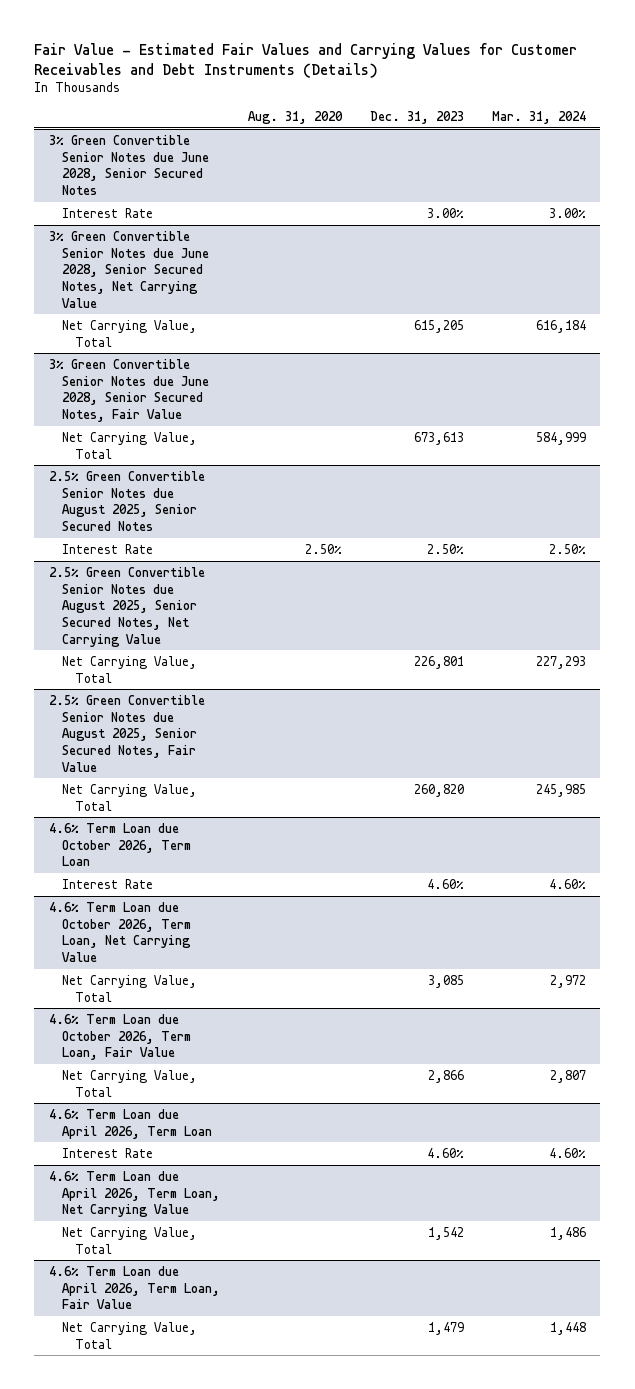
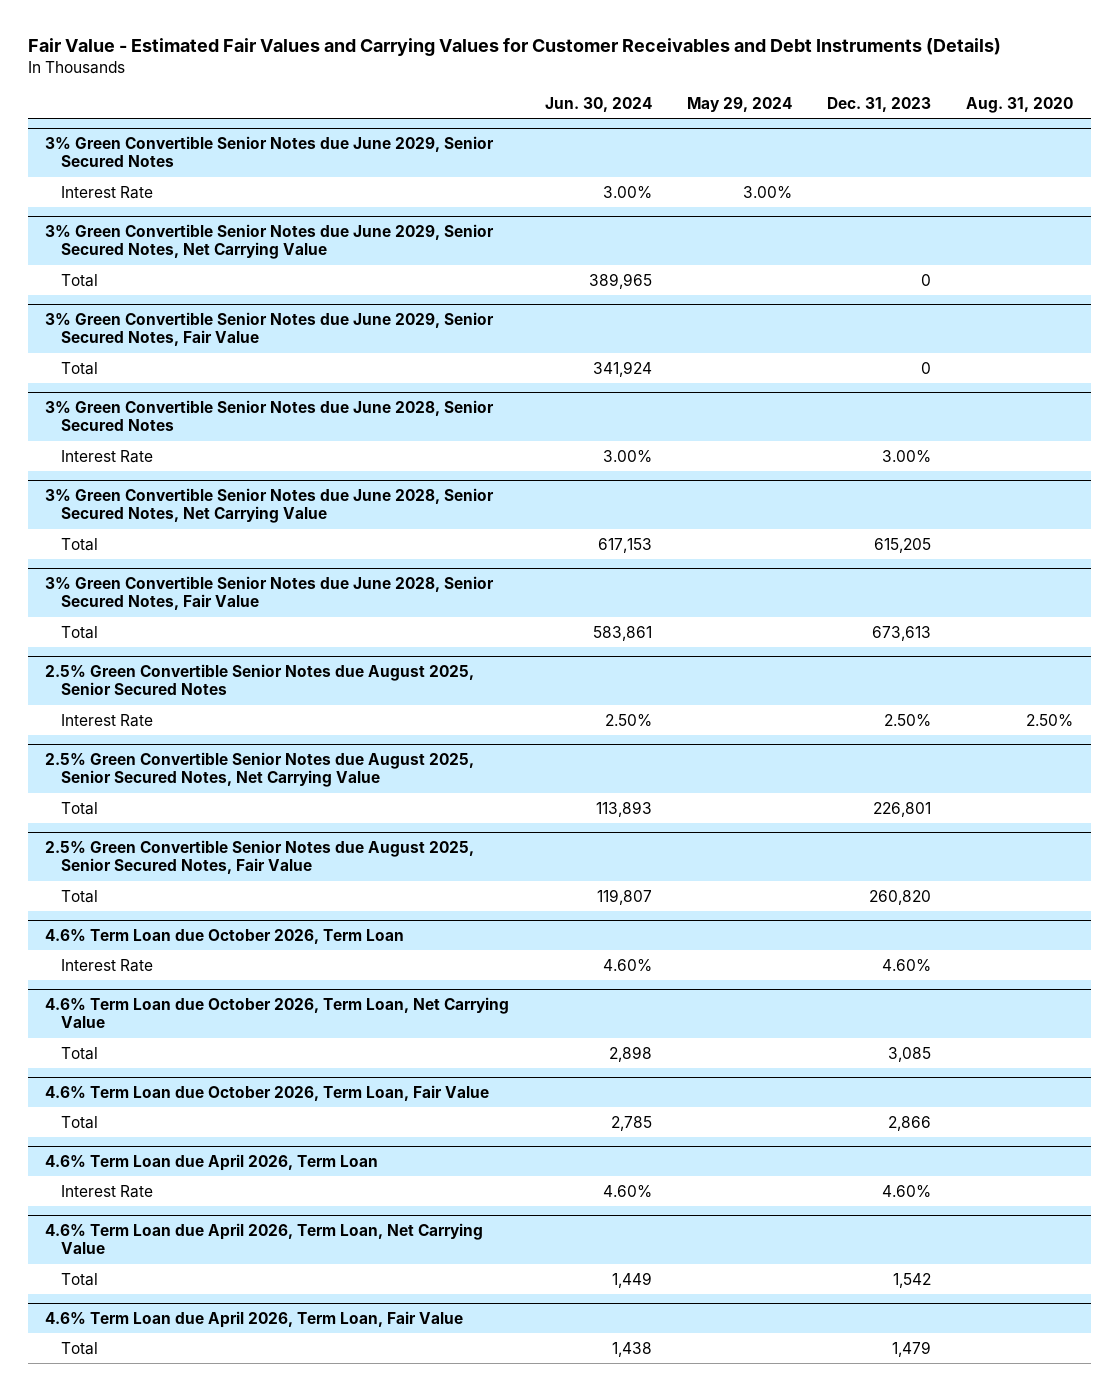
- | Aug. 31, 2020 | Dec. 31, 2023 | Mar. 31, 2024
+ | Jun. 30, 2024 | May 29, 2024 | Dec. 31, 2023 | Aug. 31, 2020
+ 3% Green Convertible Senior Notes due June 2029, Senior Secured Notes
+ Interest Rate | 3.00% | 3.00% | |
+ 3% Green Convertible Senior Notes due June 2029, Senior Secured Notes, Net Carrying Value
+ Total | 389,965 | | 0 |
+ 3% Green Convertible Senior Notes due June 2029, Senior Secured Notes, Fair Value
+ Total | 341,924 | | 0 |
@ 3% Green Convertible Senior Notes due June 2028, Senior Secured Notes, Net Carrying Value
- Net Carrying Value, Total | | 615,205 | 616,184
+ Total | 617,153 | | 615,205 |
@ 3% Green Convertible Senior Notes due June 2028, Senior Secured Notes, Fair Value
- Net Carrying Value, Total | | 673,613 | 584,999
+ Total | 583,861 | | 673,613 |
@ 2.5% Green Convertible Senior Notes due August 2025, Senior Secured Notes, Net Carrying Value
- Net Carrying Value, Total | | 226,801 | 227,293
+ Total | 113,893 | | 226,801 |
@ 2.5% Green Convertible Senior Notes due August 2025, Senior Secured Notes, Fair Value
- Net Carrying Value, Total | | 260,820 | 245,985
+ Total | 119,807 | | 260,820 |
@ 4.6% Term Loan due October 2026, Term Loan, Net Carrying Value
- Net Carrying Value, Total | | 3,085 | 2,972
+ Total | 2,898 | | 3,085 |
@ 4.6% Term Loan due October 2026, Term Loan, Fair Value
- Net Carrying Value, Total | | 2,866 | 2,807
+ Total | 2,785 | | 2,866 |
@ 4.6% Term Loan due April 2026, Term Loan, Net Carrying Value
- Net Carrying Value, Total | | 1,542 | 1,486
+ Total | 1,449 | | 1,542 |
@ 4.6% Term Loan due April 2026, Term Loan, Fair Value
- Net Carrying Value, Total | | 1,479 | 1,448
+ Total | 1,438 | | 1,479 |

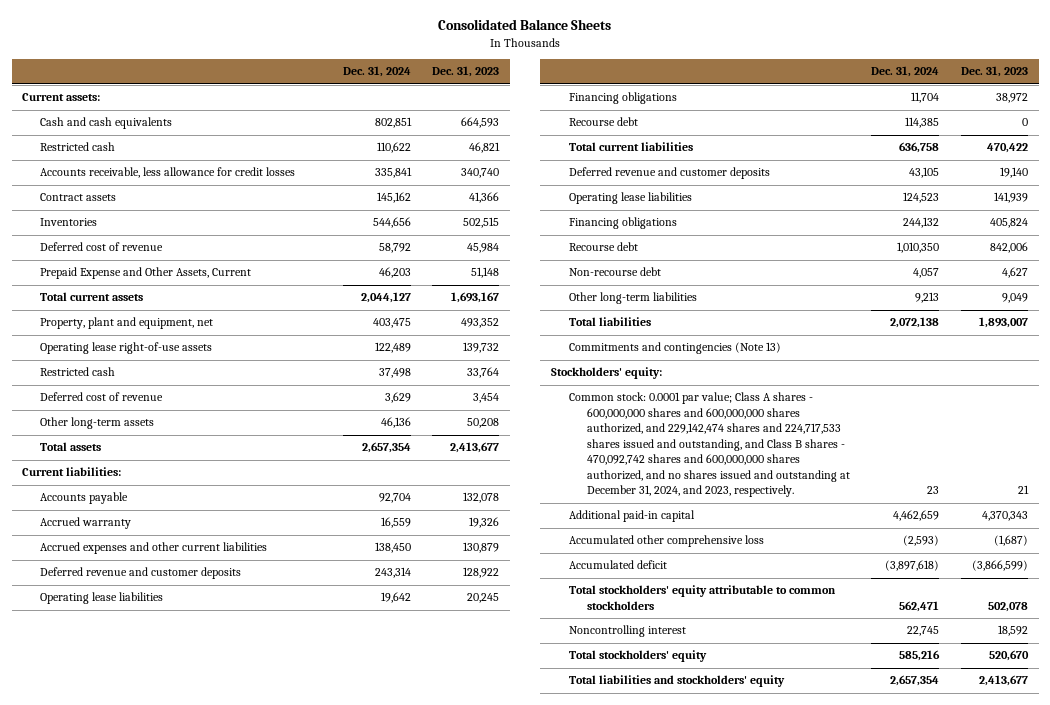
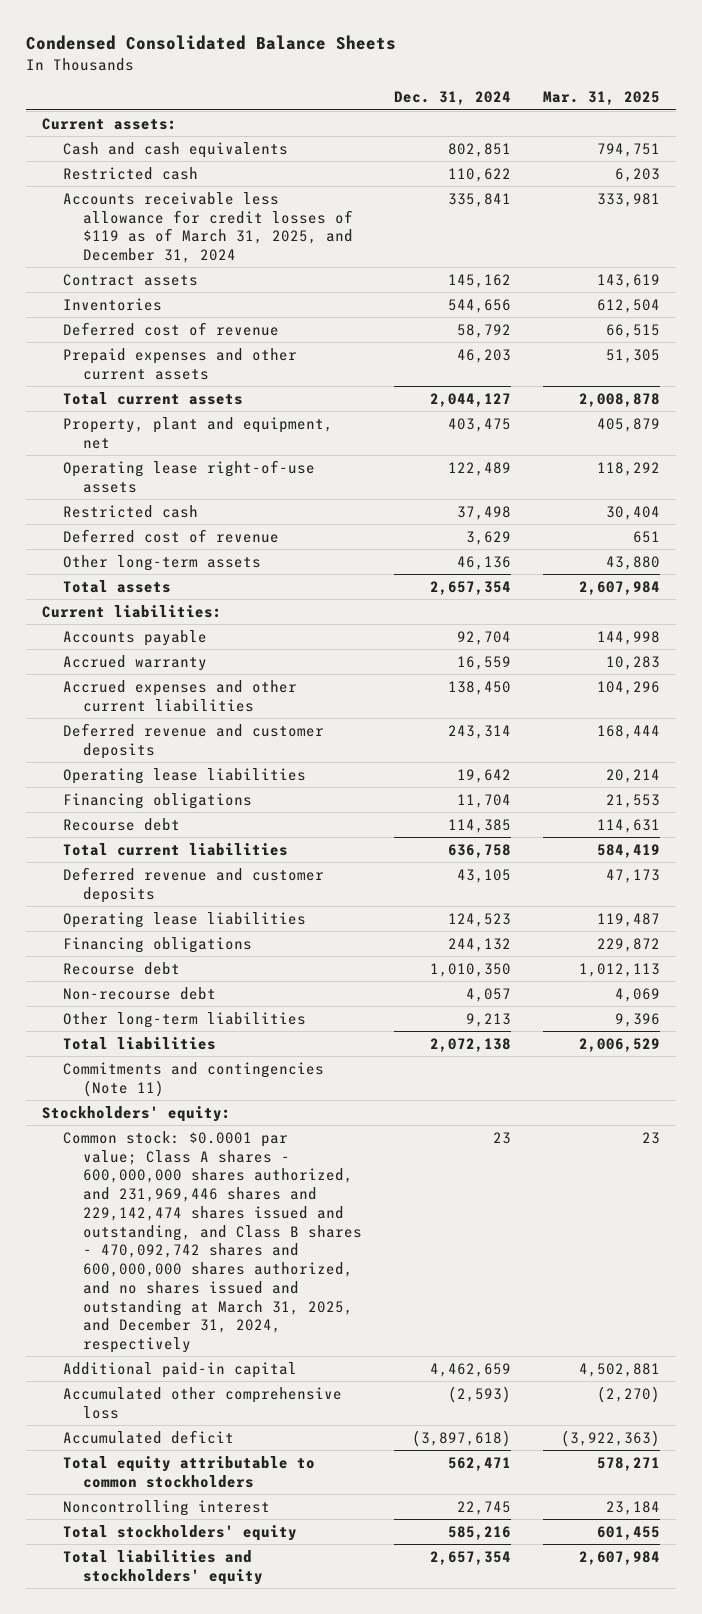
- Consolidated Balance Sheets
+ Condensed Consolidated Balance Sheets
- | Dec. 31, 2024 | Dec. 31, 2023
+ | Dec. 31, 2024 | Mar. 31, 2025
- Accounts receivable, less allowance for credit losses | 335,841 | 340,740
+ Accounts receivable less allowance for credit losses of $119 as of March 31, 2025, and December 31, 2024 | 335,841 | 333,981
- Prepaid Expense and Other Assets, Current | 46,203 | 51,148
+ Prepaid expenses and other current assets | 46,203 | 51,305
- Commitments and contingencies (Note 13)
+ Commitments and contingencies (Note 11)
- Common stock: 0.0001 par value; Class A shares - 600,000,000 shares and 600,000,000 shares authorized, and 229,142,474 shares and 224,717,533 shares issued and outstanding, and Class B shares - 470,092,742 shares and 600,000,000 shares authorized, and no shares issued and outstanding at December 31, 2024, and 2023, respectively. | 23 | 21
+ Common stock: $0.0001 par value; Class A shares - 600,000,000 shares authorized, and 231,969,446 shares and 229,142,474 shares issued and outstanding, and Class B shares - 470,092,742 shares and 600,000,000 shares authorized, and no shares issued and outstanding at March 31, 2025, and December 31, 2024, respectively | 23 | 23
- Total stockholders' equity attributable to common stockholders | 562,471 | 502,078
+ Total equity attributable to common stockholders | 562,471 | 578,271

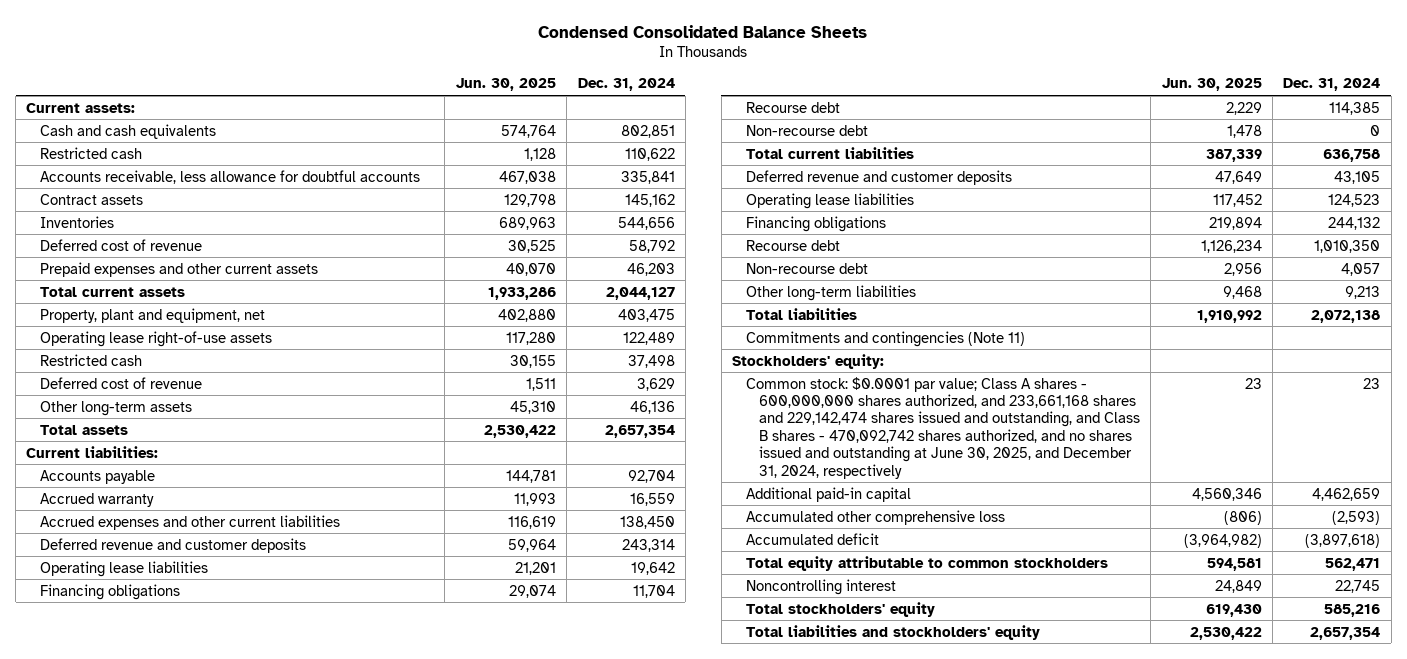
- | Dec. 31, 2024 | Mar. 31, 2025
+ | Jun. 30, 2025 | Dec. 31, 2024
- Accounts receivable less allowance for credit losses of $119 as of March 31, 2025, and December 31, 2024 | 335,841 | 333,981
+ Accounts receivable, less allowance for doubtful accounts | 467,038 | 335,841
+ Non-recourse debt | 1,478 | 0
- Common stock: $0.0001 par value; Class A shares - 600,000,000 shares authorized, and 231,969,446 shares and 229,142,474 shares issued and outstanding, and Class B shares - 470,092,742 shares and 600,000,000 shares authorized, and no shares issued and outstanding at March 31, 2025, and December 31, 2024, respectively | 23 | 23
+ Common stock: $0.0001 par value; Class A shares - 600,000,000 shares authorized, and 233,661,168 shares and 229,142,474 shares issued and outstanding, and Class B shares - 470,092,742 shares authorized, and no shares issued and outstanding at June 30, 2025, and December 31, 2024, respectively | 23 | 23

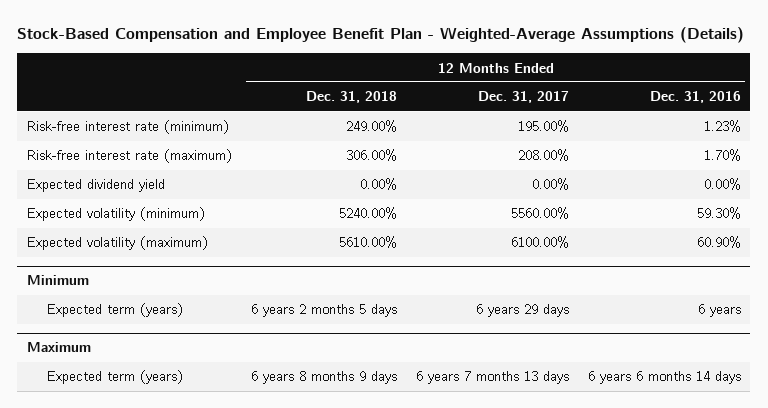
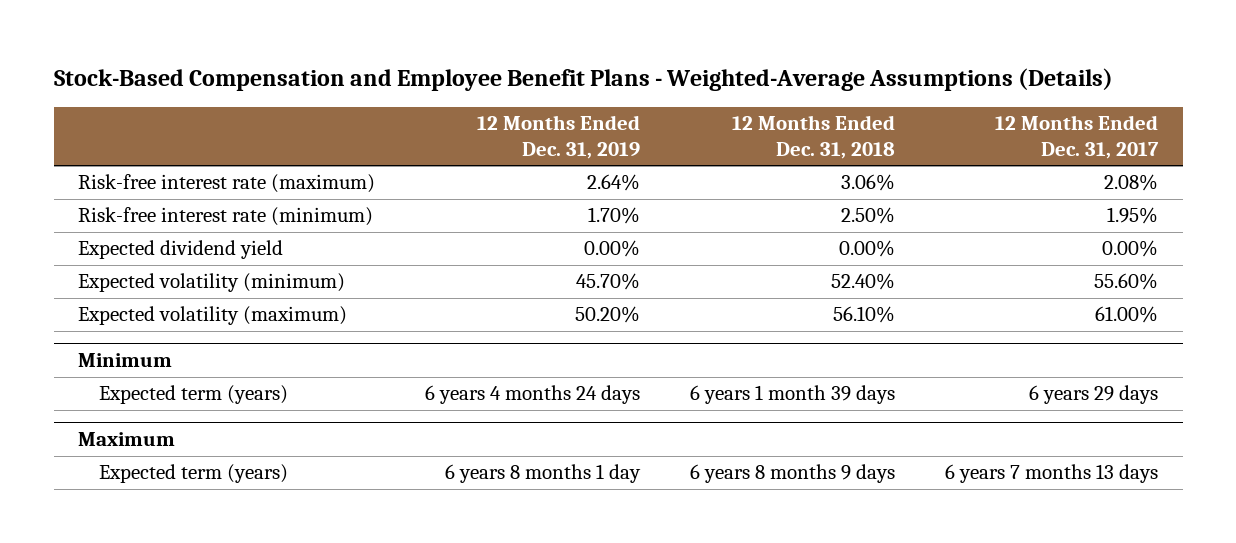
- Stock-Based Compensation and Employee Benefit Plan - Weighted-Average Assumptions (Details)
+ Stock-Based Compensation and Employee Benefit Plans - Weighted-Average Assumptions (Details)
- | 12 Months Ended Dec. 31, 2018 | 12 Months Ended Dec. 31, 2017 | 12 Months Ended Dec. 31, 2016
+ | 12 Months Ended Dec. 31, 2019 | 12 Months Ended Dec. 31, 2018 | 12 Months Ended Dec. 31, 2017
- Risk-free interest rate (minimum) | 249.00% | 195.00% | 1.23%
- Risk-free interest rate (maximum) | 306.00% | 208.00% | 1.70%
+ Risk-free interest rate (maximum) | 2.64% | 3.06% | 2.08%
+ Risk-free interest rate (minimum) | 1.70% | 2.50% | 1.95%
- Expected volatility (minimum) | 5240.00% | 5560.00% | 59.30%
- Expected volatility (maximum) | 5610.00% | 6100.00% | 60.90%
+ Expected volatility (minimum) | 45.70% | 52.40% | 55.60%
+ Expected volatility (maximum) | 50.20% | 56.10% | 61.00%
@ Minimum
- Expected term (years) | 6 years 2 months 5 days | 6 years 29 days | 6 years
+ Expected term (years) | 6 years 4 months 24 days | 6 years 1 month 39 days | 6 years 29 days

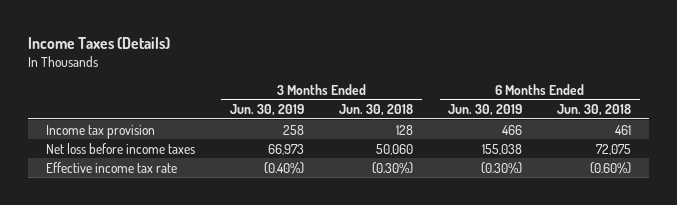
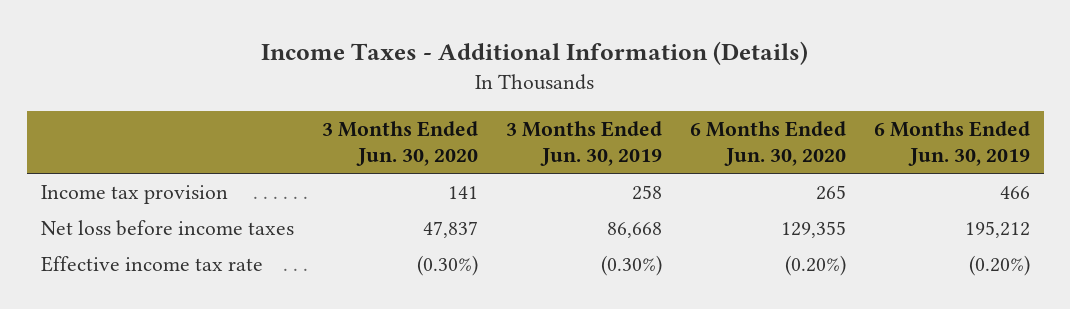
- Income Taxes (Details)
+ Income Taxes - Additional Information (Details)
- | 3 Months Ended Jun. 30, 2019 | 3 Months Ended Jun. 30, 2018 | 6 Months Ended Jun. 30, 2019 | 6 Months Ended Jun. 30, 2018
+ | 3 Months Ended Jun. 30, 2020 | 3 Months Ended Jun. 30, 2019 | 6 Months Ended Jun. 30, 2020 | 6 Months Ended Jun. 30, 2019
- Net loss before income taxes | 66,973 | 50,060 | 155,038 | 72,075
- Effective income tax rate | (0.40%) | (0.30%) | (0.30%) | (0.60%)
+ Net loss before income taxes | 47,837 | 86,668 | 129,355 | 195,212
+ Effective income tax rate | (0.30%) | (0.30%) | (0.20%) | (0.20%)

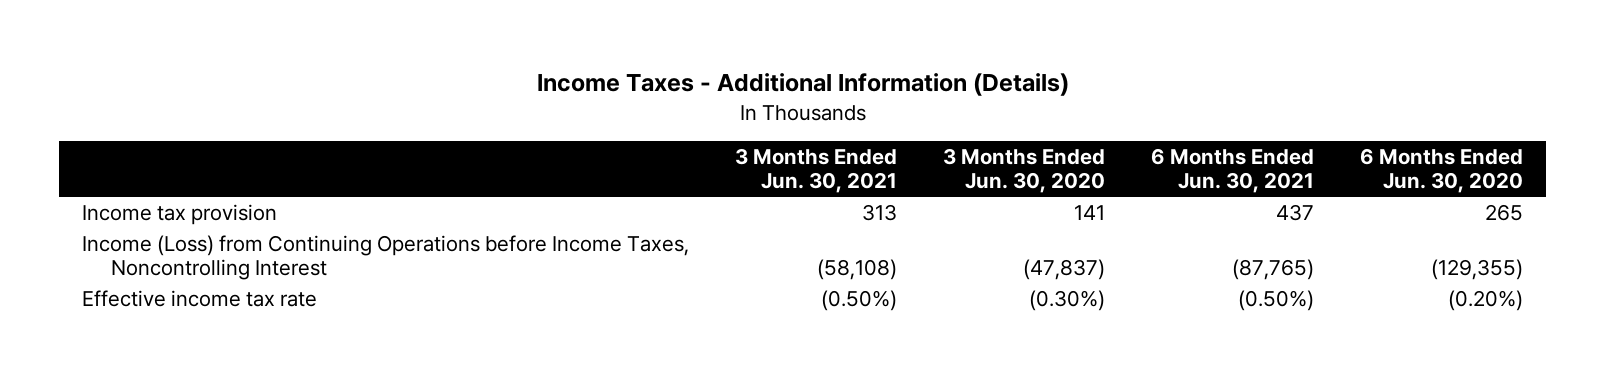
- | 3 Months Ended Jun. 30, 2020 | 3 Months Ended Jun. 30, 2019 | 6 Months Ended Jun. 30, 2020 | 6 Months Ended Jun. 30, 2019
+ | 3 Months Ended Jun. 30, 2021 | 3 Months Ended Jun. 30, 2020 | 6 Months Ended Jun. 30, 2021 | 6 Months Ended Jun. 30, 2020
- Net loss before income taxes | 47,837 | 86,668 | 129,355 | 195,212
+ Income (Loss) from Continuing Operations before Income Taxes, Noncontrolling Interest | (58,108) | (47,837) | (87,765) | (129,355)

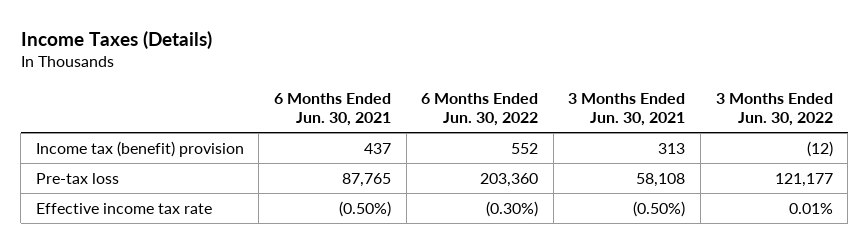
- Income Taxes - Additional Information (Details)
+ Income Taxes (Details)
- | 3 Months Ended Jun. 30, 2021 | 3 Months Ended Jun. 30, 2020 | 6 Months Ended Jun. 30, 2021 | 6 Months Ended Jun. 30, 2020
+ | 6 Months Ended Jun. 30, 2021 | 6 Months Ended Jun. 30, 2022 | 3 Months Ended Jun. 30, 2021 | 3 Months Ended Jun. 30, 2022
- Income tax provision | 313 | 141 | 437 | 265
- Income (Loss) from Continuing Operations before Income Taxes, Noncontrolling Interest | (58,108) | (47,837) | (87,765) | (129,355)
+ Income tax (benefit) provision | 437 | 552 | 313 | (12)
+ Pre-tax loss | 87,765 | 203,360 | 58,108 | 121,177

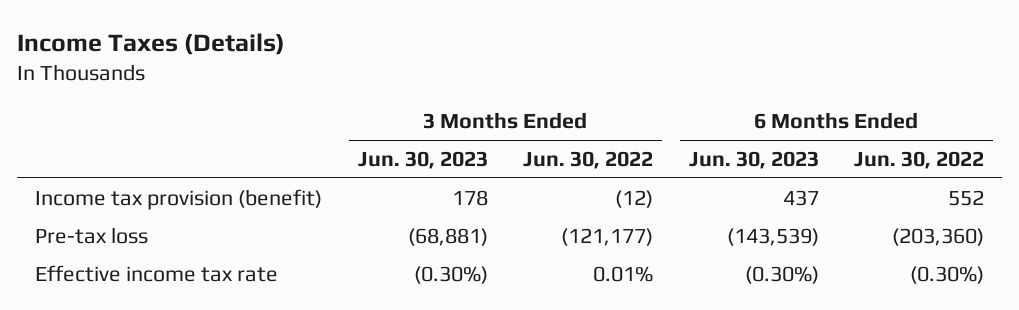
- | 6 Months Ended Jun. 30, 2021 | 6 Months Ended Jun. 30, 2022 | 3 Months Ended Jun. 30, 2021 | 3 Months Ended Jun. 30, 2022
+ | 3 Months Ended Jun. 30, 2023 | 3 Months Ended Jun. 30, 2022 | 6 Months Ended Jun. 30, 2023 | 6 Months Ended Jun. 30, 2022
- Income tax (benefit) provision | 437 | 552 | 313 | (12)
- Pre-tax loss | 87,765 | 203,360 | 58,108 | 121,177
+ Income tax provision (benefit) | 178 | (12) | 437 | 552
+ Pre-tax loss | (68,881) | (121,177) | (143,539) | (203,360)

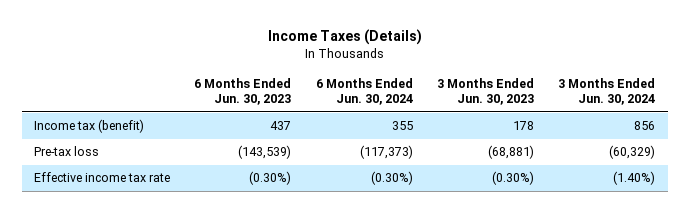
- | 3 Months Ended Jun. 30, 2023 | 3 Months Ended Jun. 30, 2022 | 6 Months Ended Jun. 30, 2023 | 6 Months Ended Jun. 30, 2022
+ | 6 Months Ended Jun. 30, 2023 | 6 Months Ended Jun. 30, 2024 | 3 Months Ended Jun. 30, 2023 | 3 Months Ended Jun. 30, 2024
- Income tax provision (benefit) | 178 | (12) | 437 | 552
+ Income tax (benefit) | 437 | 355 | 178 | 856

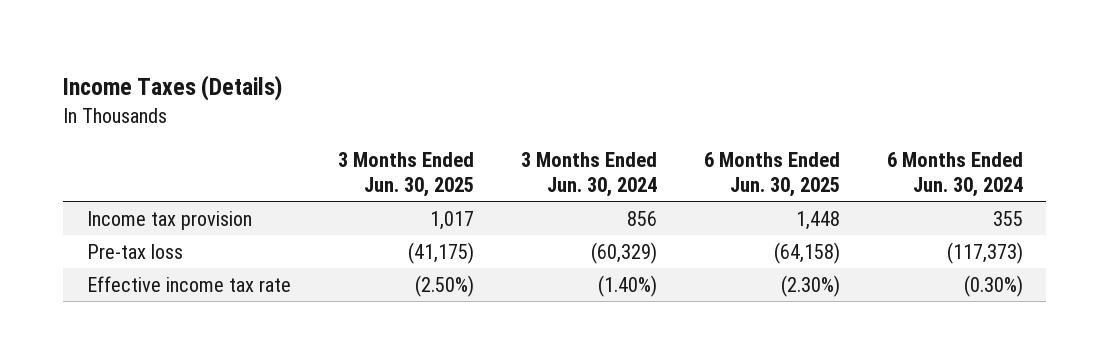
- | 6 Months Ended Jun. 30, 2023 | 6 Months Ended Jun. 30, 2024 | 3 Months Ended Jun. 30, 2023 | 3 Months Ended Jun. 30, 2024
+ | 3 Months Ended Jun. 30, 2025 | 3 Months Ended Jun. 30, 2024 | 6 Months Ended Jun. 30, 2025 | 6 Months Ended Jun. 30, 2024
- Income tax (benefit) | 437 | 355 | 178 | 856
+ Income tax provision | 1,017 | 856 | 1,448 | 355

